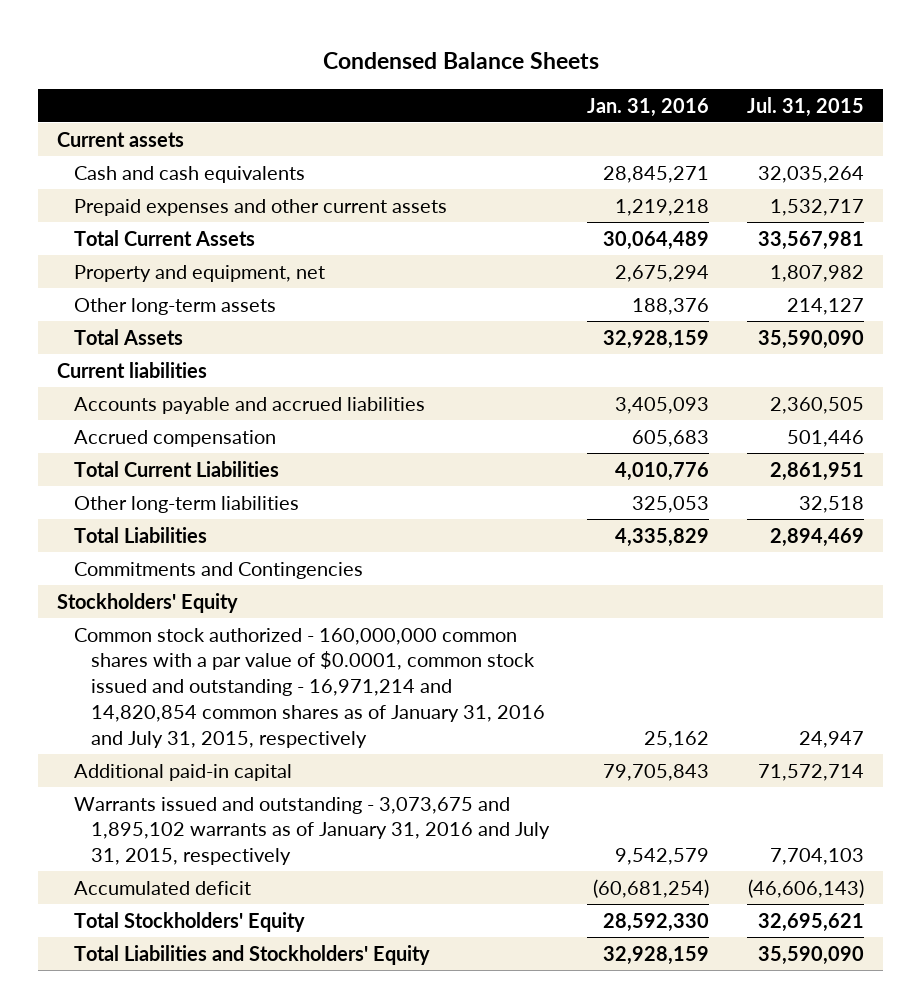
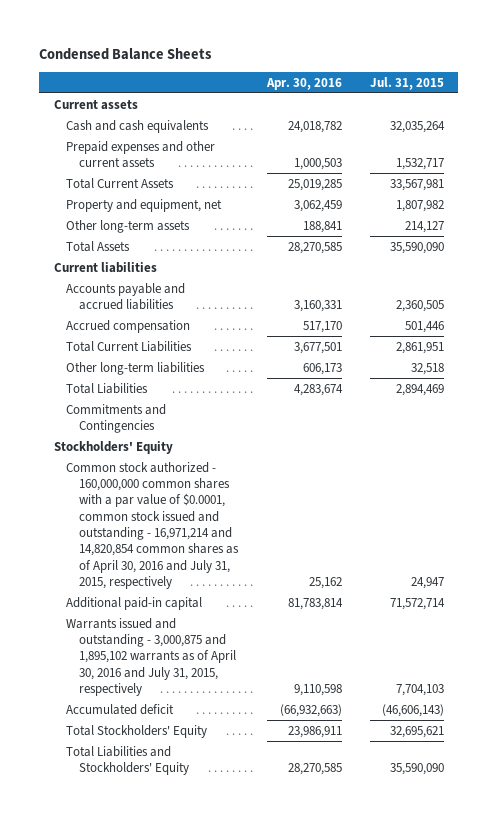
- | Jan. 31, 2016 | Jul. 31, 2015
+ | Apr. 30, 2016 | Jul. 31, 2015
- Common stock authorized - 160,000,000 common shares with a par value of $0.0001, common stock issued and outstanding - 16,971,214 and 14,820,854 common shares as of January 31, 2016 and July 31, 2015, respectively | 25,162 | 24,947
+ Common stock authorized - 160,000,000 common shares with a par value of $0.0001, common stock issued and outstanding - 16,971,214 and 14,820,854 common shares as of April 30, 2016 and July 31, 2015, respectively | 25,162 | 24,947
- Warrants issued and outstanding - 3,073,675 and 1,895,102 warrants as of January 31, 2016 and July 31, 2015, respectively | 9,542,579 | 7,704,103
+ Warrants issued and outstanding - 3,000,875 and 1,895,102 warrants as of April 30, 2016 and July 31, 2015, respectively | 9,110,598 | 7,704,103

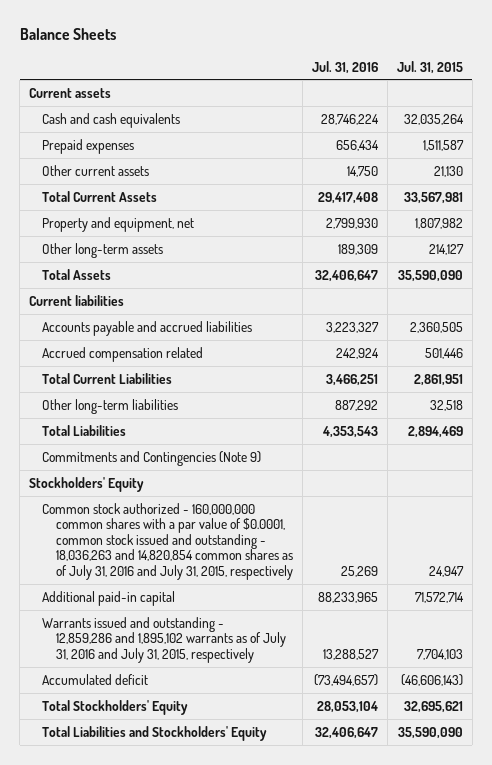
- Condensed Balance Sheets
+ Balance Sheets
- | Apr. 30, 2016 | Jul. 31, 2015
+ | Jul. 31, 2016 | Jul. 31, 2015
- Prepaid expenses and other current assets | 1,000,503 | 1,532,717
+ Prepaid expenses | 656,434 | 1,511,587
+ Other current assets | 14,750 | 21,130
- Accrued compensation | 517,170 | 501,446
+ Accrued compensation related | 242,924 | 501,446
- Commitments and Contingencies
+ Commitments and Contingencies (Note 9)
- Common stock authorized - 160,000,000 common shares with a par value of $0.0001, common stock issued and outstanding - 16,971,214 and 14,820,854 common shares as of April 30, 2016 and July 31, 2015, respectively | 25,162 | 24,947
+ Common stock authorized - 160,000,000 common shares with a par value of $0.0001, common stock issued and outstanding - 18,036,263 and 14,820,854 common shares as of July 31, 2016 and July 31, 2015, respectively | 25,269 | 24,947
- Warrants issued and outstanding - 3,000,875 and 1,895,102 warrants as of April 30, 2016 and July 31, 2015, respectively | 9,110,598 | 7,704,103
+ Warrants issued and outstanding - 12,859,286 and 1,895,102 warrants as of July 31, 2016 and July 31, 2015, respectively | 13,288,527 | 7,704,103

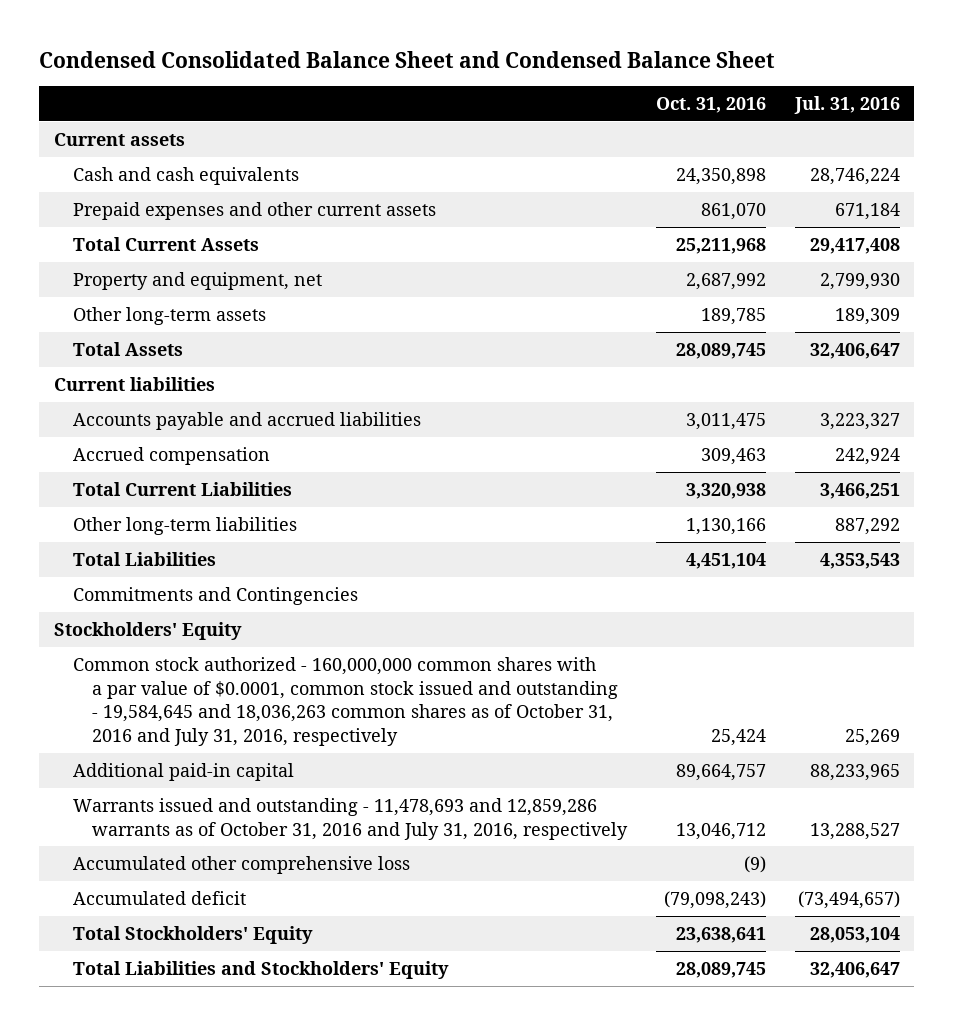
- Balance Sheets
+ Condensed Consolidated Balance Sheet and Condensed Balance Sheet
- | Jul. 31, 2016 | Jul. 31, 2015
+ | Oct. 31, 2016 | Jul. 31, 2016
- Prepaid expenses | 656,434 | 1,511,587
- Other current assets | 14,750 | 21,130
+ Prepaid expenses and other current assets | 861,070 | 671,184
- Accrued compensation related | 242,924 | 501,446
+ Accrued compensation | 309,463 | 242,924
- Commitments and Contingencies (Note 9)
+ Commitments and Contingencies
- Common stock authorized - 160,000,000 common shares with a par value of $0.0001, common stock issued and outstanding - 18,036,263 and 14,820,854 common shares as of July 31, 2016 and July 31, 2015, respectively | 25,269 | 24,947
+ Common stock authorized - 160,000,000 common shares with a par value of $0.0001, common stock issued and outstanding - 19,584,645 and 18,036,263 common shares as of October 31, 2016 and July 31, 2016, respectively | 25,424 | 25,269
- Warrants issued and outstanding - 12,859,286 and 1,895,102 warrants as of July 31, 2016 and July 31, 2015, respectively | 13,288,527 | 7,704,103
+ Warrants issued and outstanding - 11,478,693 and 12,859,286 warrants as of October 31, 2016 and July 31, 2016, respectively | 13,046,712 | 13,288,527
+ Accumulated other comprehensive loss | (9) |

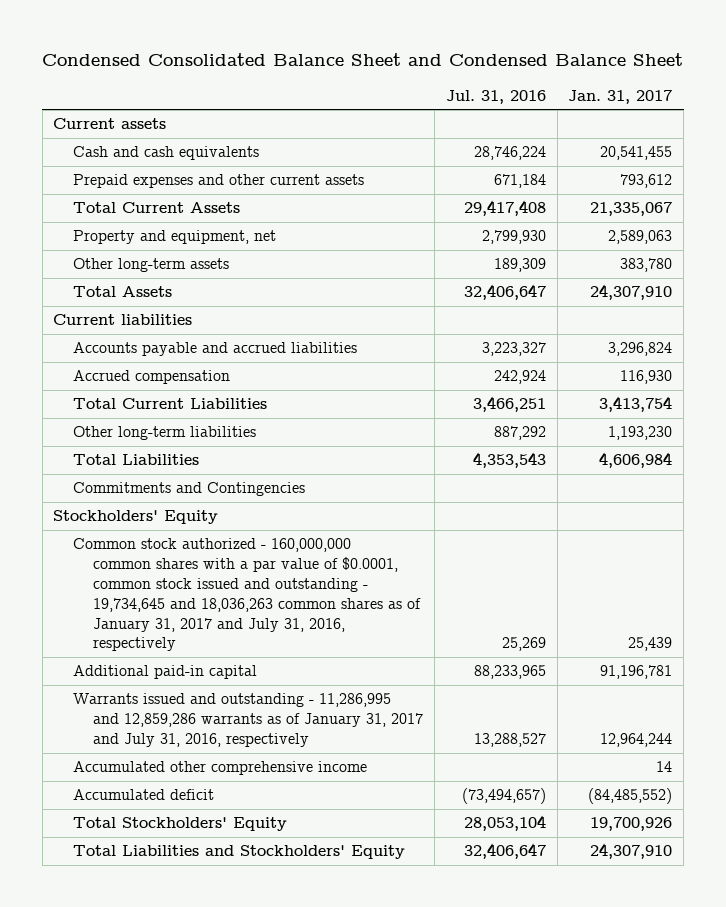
- | Oct. 31, 2016 | Jul. 31, 2016
+ | Jul. 31, 2016 | Jan. 31, 2017
- Common stock authorized - 160,000,000 common shares with a par value of $0.0001, common stock issued and outstanding - 19,584,645 and 18,036,263 common shares as of October 31, 2016 and July 31, 2016, respectively | 25,424 | 25,269
+ Common stock authorized - 160,000,000 common shares with a par value of $0.0001, common stock issued and outstanding - 19,734,645 and 18,036,263 common shares as of January 31, 2017 and July 31, 2016, respectively | 25,269 | 25,439
- Warrants issued and outstanding - 11,478,693 and 12,859,286 warrants as of October 31, 2016 and July 31, 2016, respectively | 13,046,712 | 13,288,527
- Accumulated other comprehensive loss | (9) |
+ Warrants issued and outstanding - 11,286,995 and 12,859,286 warrants as of January 31, 2017 and July 31, 2016, respectively | 13,288,527 | 12,964,244
+ Accumulated other comprehensive income | | 14

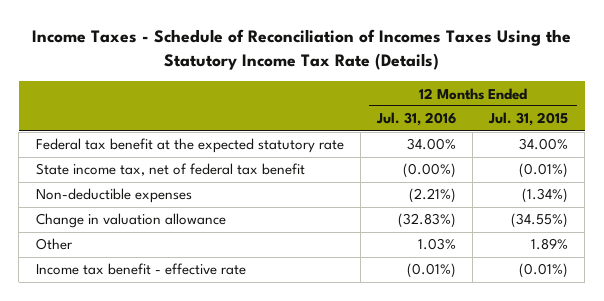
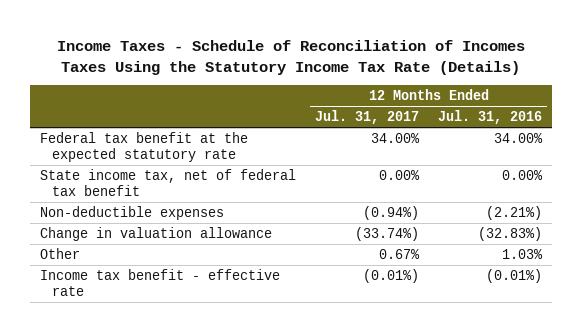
- | 12 Months Ended Jul. 31, 2016 | 12 Months Ended Jul. 31, 2015
+ | 12 Months Ended Jul. 31, 2017 | 12 Months Ended Jul. 31, 2016
- State income tax, net of federal tax benefit | (0.00%) | (0.01%)
+ State income tax, net of federal tax benefit | 0.00% | 0.00%

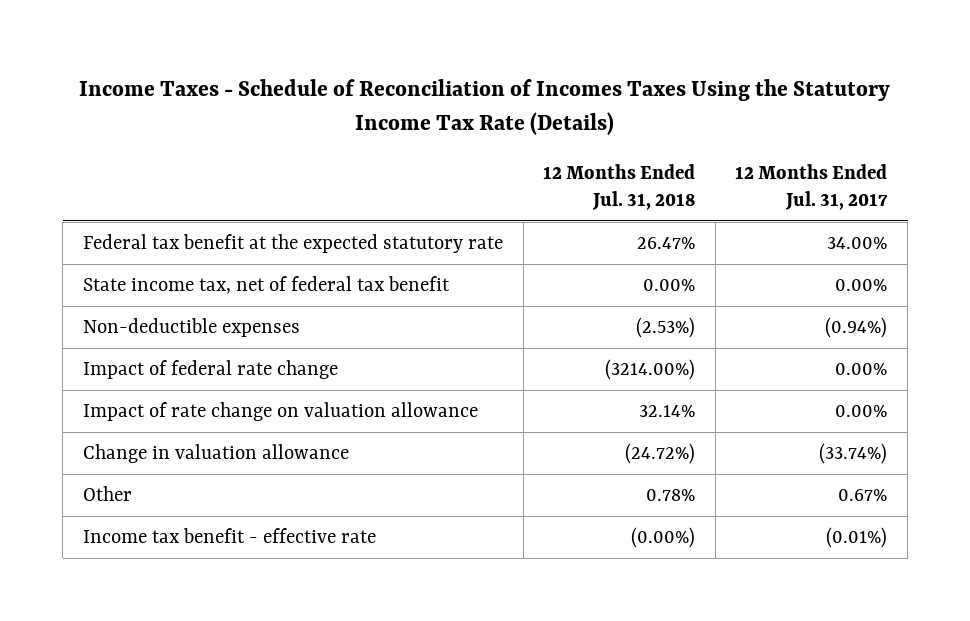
- | 12 Months Ended Jul. 31, 2017 | 12 Months Ended Jul. 31, 2016
+ | 12 Months Ended Jul. 31, 2018 | 12 Months Ended Jul. 31, 2017
+ Impact of federal rate change | (3214.00%) | 0.00%
+ Impact of rate change on valuation allowance | 32.14% | 0.00%

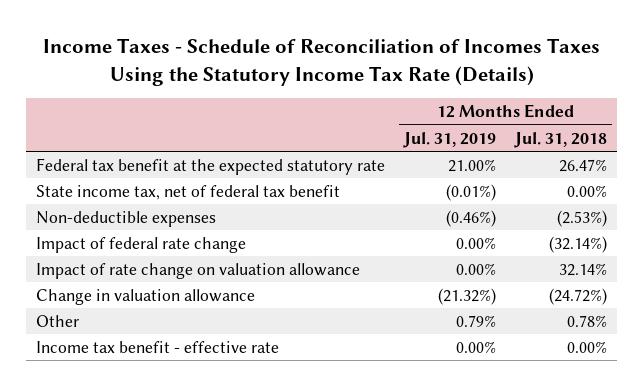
- | 12 Months Ended Jul. 31, 2018 | 12 Months Ended Jul. 31, 2017
+ | 12 Months Ended Jul. 31, 2019 | 12 Months Ended Jul. 31, 2018
- Impact of federal rate change | (3214.00%) | 0.00%
+ Impact of federal rate change | 0.00% | (32.14%)
- Income tax benefit - effective rate | (0.00%) | (0.01%)
+ Income tax benefit - effective rate | 0.00% | 0.00%

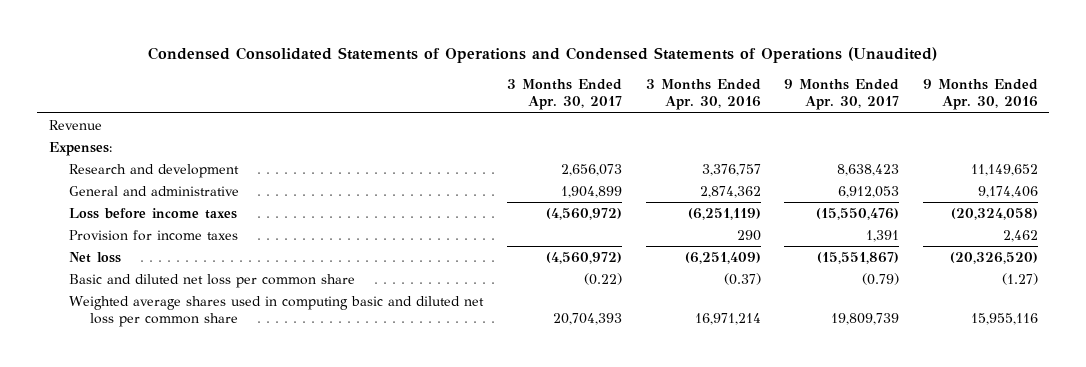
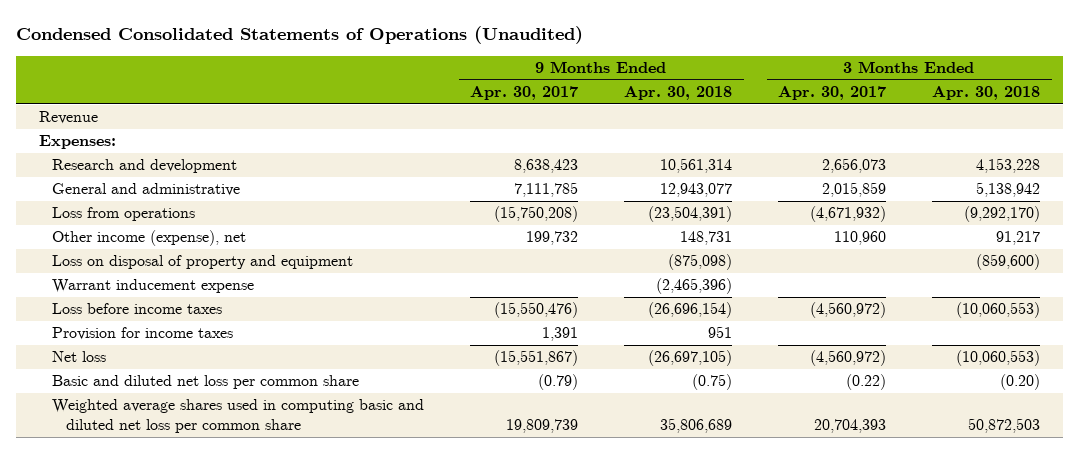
- Condensed Consolidated Statements of Operations and Condensed Statements of Operations (Unaudited)
+ Condensed Consolidated Statements of Operations (Unaudited)
- | 3 Months Ended Apr. 30, 2017 | 3 Months Ended Apr. 30, 2016 | 9 Months Ended Apr. 30, 2017 | 9 Months Ended Apr. 30, 2016
+ | 9 Months Ended Apr. 30, 2017 | 9 Months Ended Apr. 30, 2018 | 3 Months Ended Apr. 30, 2017 | 3 Months Ended Apr. 30, 2018
- General and administrative | 1,904,899 | 2,874,362 | 6,912,053 | 9,174,406
+ General and administrative | 7,111,785 | 12,943,077 | 2,015,859 | 5,138,942
+ Loss from operations | (15,750,208) | (23,504,391) | (4,671,932) | (9,292,170)
+ Other income (expense), net | 199,732 | 148,731 | 110,960 | 91,217
+ Loss on disposal of property and equipment | | (875,098) | | (859,600)
+ Warrant inducement expense | | (2,465,396) | |

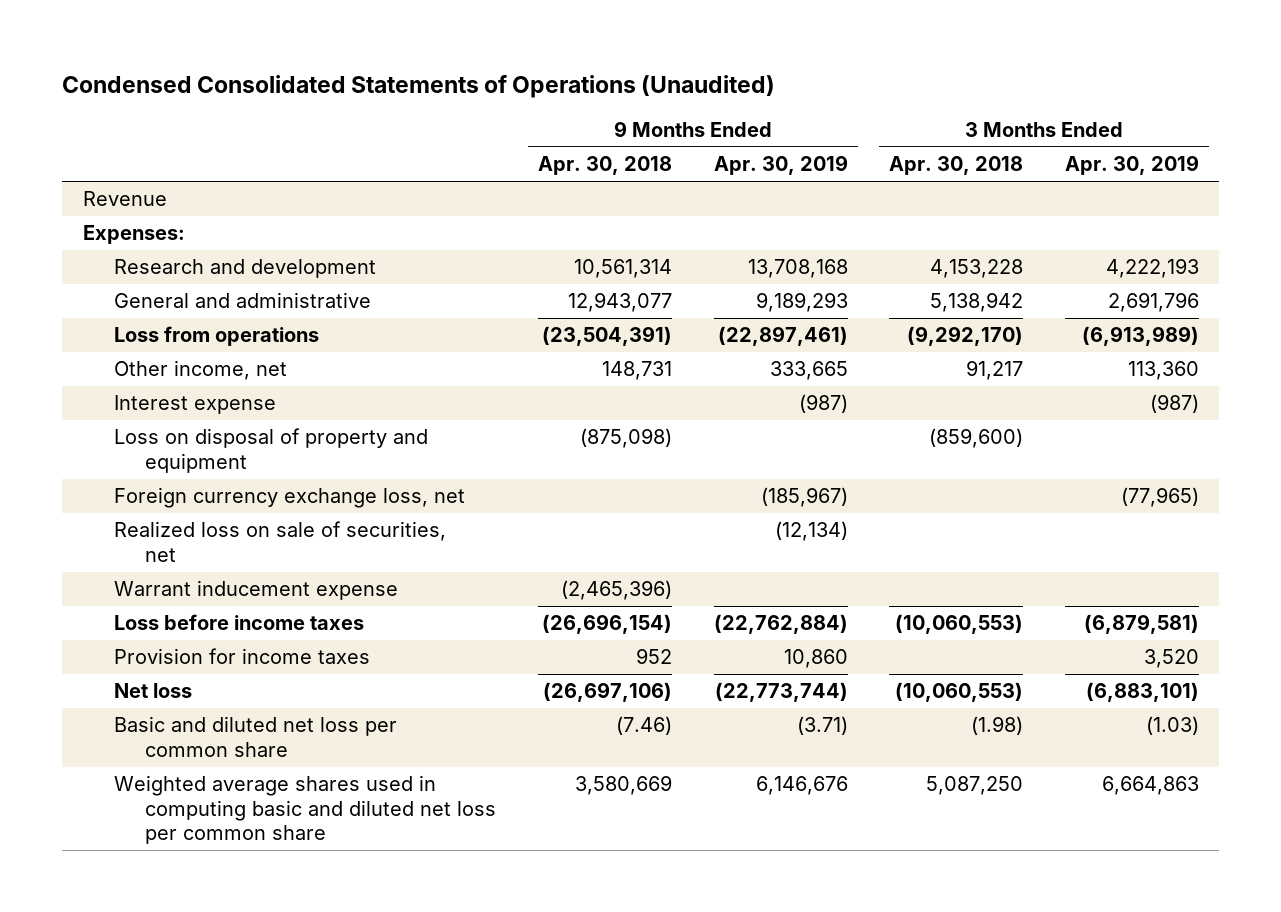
- | 9 Months Ended Apr. 30, 2017 | 9 Months Ended Apr. 30, 2018 | 3 Months Ended Apr. 30, 2017 | 3 Months Ended Apr. 30, 2018
+ | 9 Months Ended Apr. 30, 2018 | 9 Months Ended Apr. 30, 2019 | 3 Months Ended Apr. 30, 2018 | 3 Months Ended Apr. 30, 2019
- Other income (expense), net | 199,732 | 148,731 | 110,960 | 91,217
+ Other income, net | 148,731 | 333,665 | 91,217 | 113,360
+ Interest expense | | (987) | | (987)
+ Foreign currency exchange loss, net | | (185,967) | | (77,965)
+ Realized loss on sale of securities, net | | (12,134) | |
- Provision for income taxes | 1,391 | 951 | |
- Net loss | (15,551,867) | (26,697,105) | (4,560,972) | (10,060,553)
- Basic and diluted net loss per common share | (0.79) | (0.75) | (0.22) | (0.20)
- Weighted average shares used in computing basic and diluted net loss per common share | 19,809,739 | 35,806,689 | 20,704,393 | 50,872,503
+ Provision for income taxes | 952 | 10,860 | | 3,520
+ Net loss | (26,697,106) | (22,773,744) | (10,060,553) | (6,883,101)
+ Basic and diluted net loss per common share | (7.46) | (3.71) | (1.98) | (1.03)
+ Weighted average shares used in computing basic and diluted net loss per common share | 3,580,669 | 6,146,676 | 5,087,250 | 6,664,863

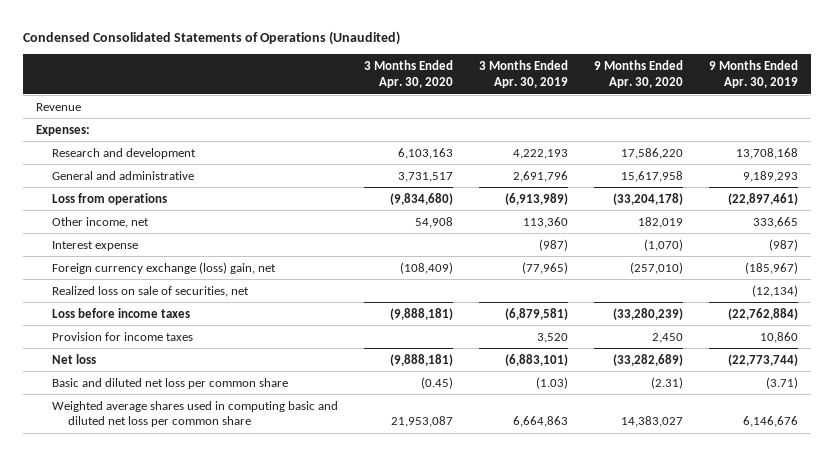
- | 9 Months Ended Apr. 30, 2018 | 9 Months Ended Apr. 30, 2019 | 3 Months Ended Apr. 30, 2018 | 3 Months Ended Apr. 30, 2019
+ | 3 Months Ended Apr. 30, 2020 | 3 Months Ended Apr. 30, 2019 | 9 Months Ended Apr. 30, 2020 | 9 Months Ended Apr. 30, 2019
- Loss on disposal of property and equipment | (875,098) | | (859,600) |
- Foreign currency exchange loss, net | | (185,967) | | (77,965)
+ Foreign currency exchange (loss) gain, net | (108,409) | (77,965) | (257,010) | (185,967)
- Warrant inducement expense | (2,465,396) | | |

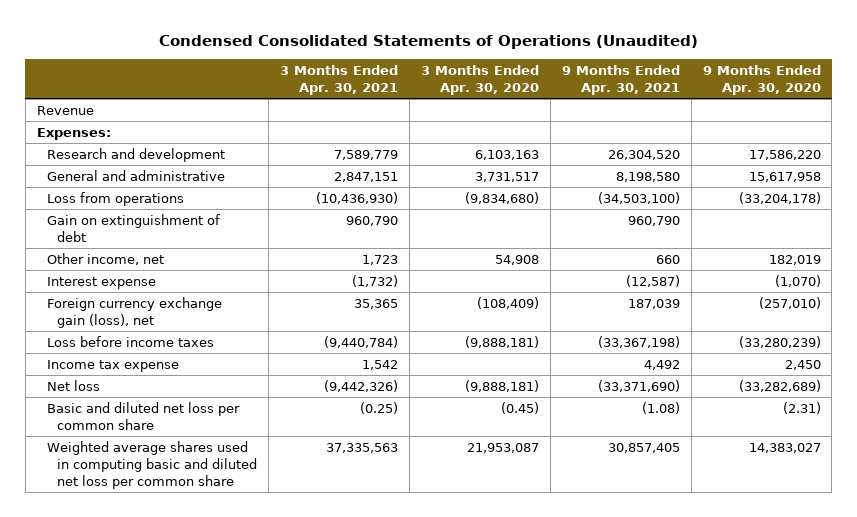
- | 3 Months Ended Apr. 30, 2020 | 3 Months Ended Apr. 30, 2019 | 9 Months Ended Apr. 30, 2020 | 9 Months Ended Apr. 30, 2019
+ | 3 Months Ended Apr. 30, 2021 | 3 Months Ended Apr. 30, 2020 | 9 Months Ended Apr. 30, 2021 | 9 Months Ended Apr. 30, 2020
+ Gain on extinguishment of debt | 960,790 | | 960,790 |
- Foreign currency exchange (loss) gain, net | (108,409) | (77,965) | (257,010) | (185,967)
- Realized loss on sale of securities, net | | | | (12,134)
+ Foreign currency exchange gain (loss), net | 35,365 | (108,409) | 187,039 | (257,010)
- Provision for income taxes | | 3,520 | 2,450 | 10,860
+ Income tax expense | 1,542 | | 4,492 | 2,450

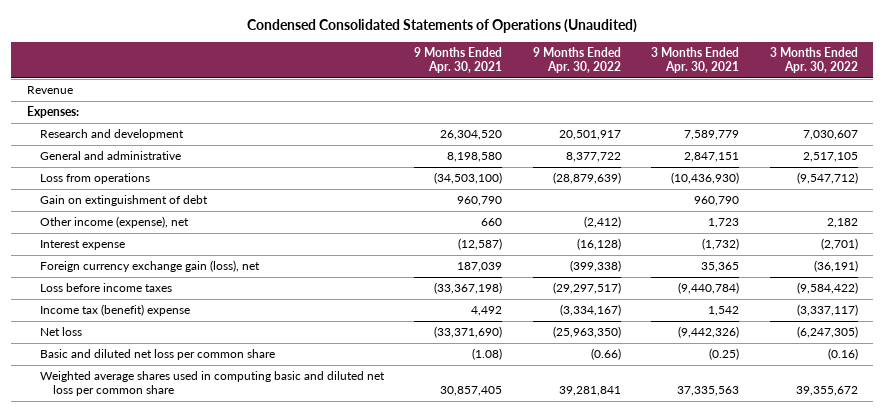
- | 3 Months Ended Apr. 30, 2021 | 3 Months Ended Apr. 30, 2020 | 9 Months Ended Apr. 30, 2021 | 9 Months Ended Apr. 30, 2020
+ | 9 Months Ended Apr. 30, 2021 | 9 Months Ended Apr. 30, 2022 | 3 Months Ended Apr. 30, 2021 | 3 Months Ended Apr. 30, 2022
- Other income, net | 1,723 | 54,908 | 660 | 182,019
+ Other income (expense), net | 660 | (2,412) | 1,723 | 2,182
- Income tax expense | 1,542 | | 4,492 | 2,450
+ Income tax (benefit) expense | 4,492 | (3,334,167) | 1,542 | (3,337,117)

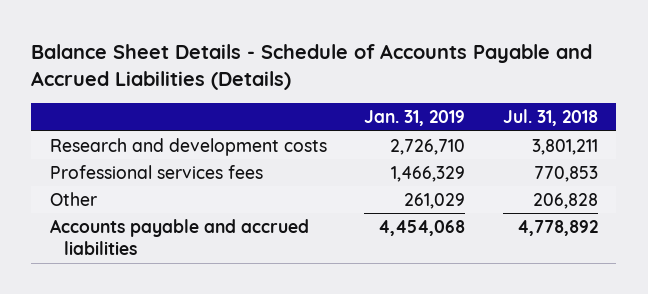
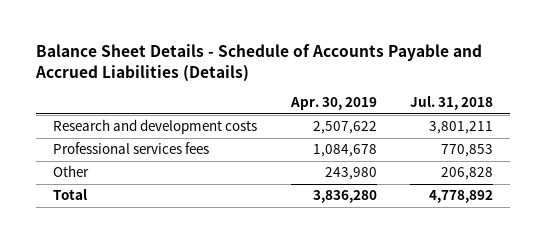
- | Jan. 31, 2019 | Jul. 31, 2018
+ | Apr. 30, 2019 | Jul. 31, 2018
- Accounts payable and accrued liabilities | 4,454,068 | 4,778,892
+ Total | 3,836,280 | 4,778,892

